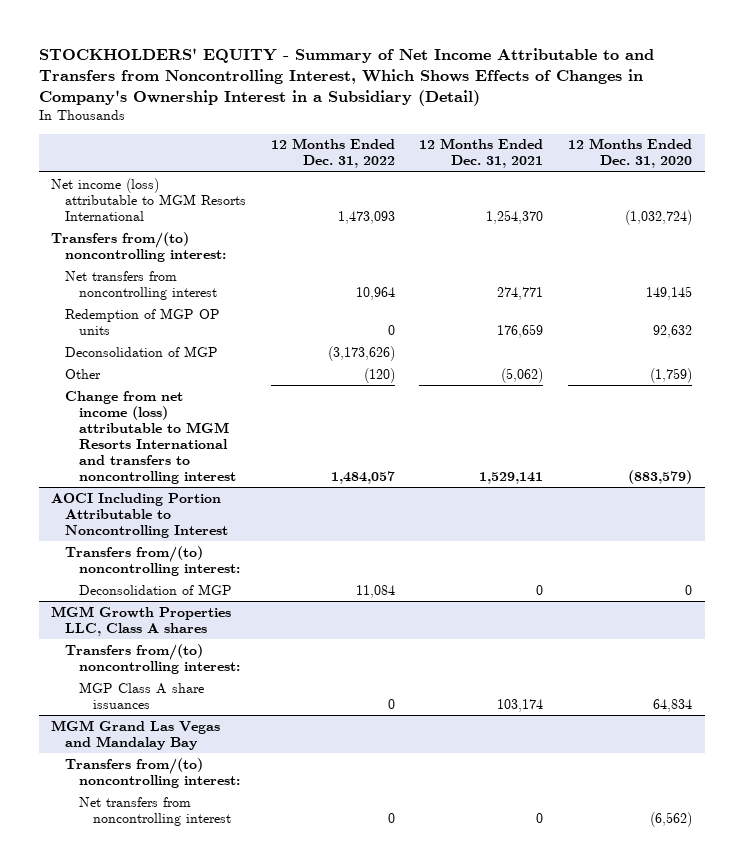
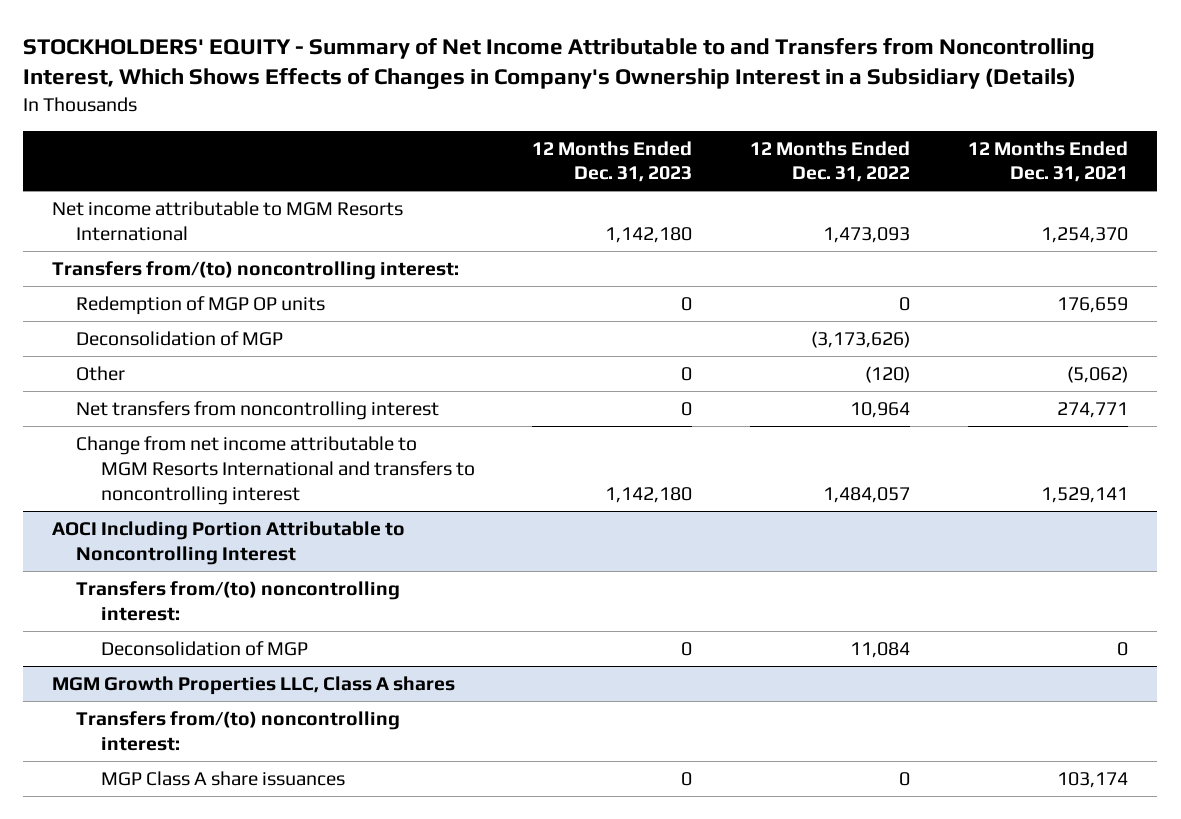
- STOCKHOLDERS' EQUITY - Summary of Net Income Attributable to and Transfers from Noncontrolling Interest, Which Shows Effects of Changes in Company's Ownership Interest in a Subsidiary (Detail)
+ STOCKHOLDERS' EQUITY - Summary of Net Income Attributable to and Transfers from Noncontrolling Interest, Which Shows Effects of Changes in Company's Ownership Interest in a Subsidiary (Details)
- | 12 Months Ended Dec. 31, 2022 | 12 Months Ended Dec. 31, 2021 | 12 Months Ended Dec. 31, 2020
+ | 12 Months Ended Dec. 31, 2023 | 12 Months Ended Dec. 31, 2022 | 12 Months Ended Dec. 31, 2021
- Net income (loss) attributable to MGM Resorts International | 1,473,093 | 1,254,370 | (1,032,724)
+ Net income attributable to MGM Resorts International | 1,142,180 | 1,473,093 | 1,254,370
- Change from net income (loss) attributable to MGM Resorts International and transfers to noncontrolling interest | 1,484,057 | 1,529,141 | (883,579)
moved down: Net transfers from noncontrolling interest | 0 | 10,964 | 274,771
+ Change from net income attributable to MGM Resorts International and transfers to noncontrolling interest | 1,142,180 | 1,484,057 | 1,529,141
- MGM Grand Las Vegas and Mandalay Bay
- Transfers from/(to) noncontrolling interest:
- Net transfers from noncontrolling interest | 0 | 0 | (6,562)

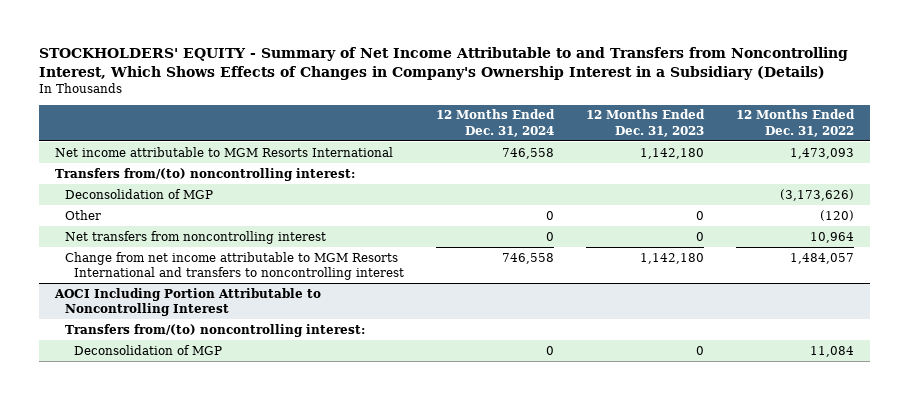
- | 12 Months Ended Dec. 31, 2023 | 12 Months Ended Dec. 31, 2022 | 12 Months Ended Dec. 31, 2021
+ | 12 Months Ended Dec. 31, 2024 | 12 Months Ended Dec. 31, 2023 | 12 Months Ended Dec. 31, 2022
- Redemption of MGP OP units | 0 | 0 | 176,659
- MGM Growth Properties LLC, Class A shares
- Transfers from/(to) noncontrolling interest:
- MGP Class A share issuances | 0 | 0 | 103,174

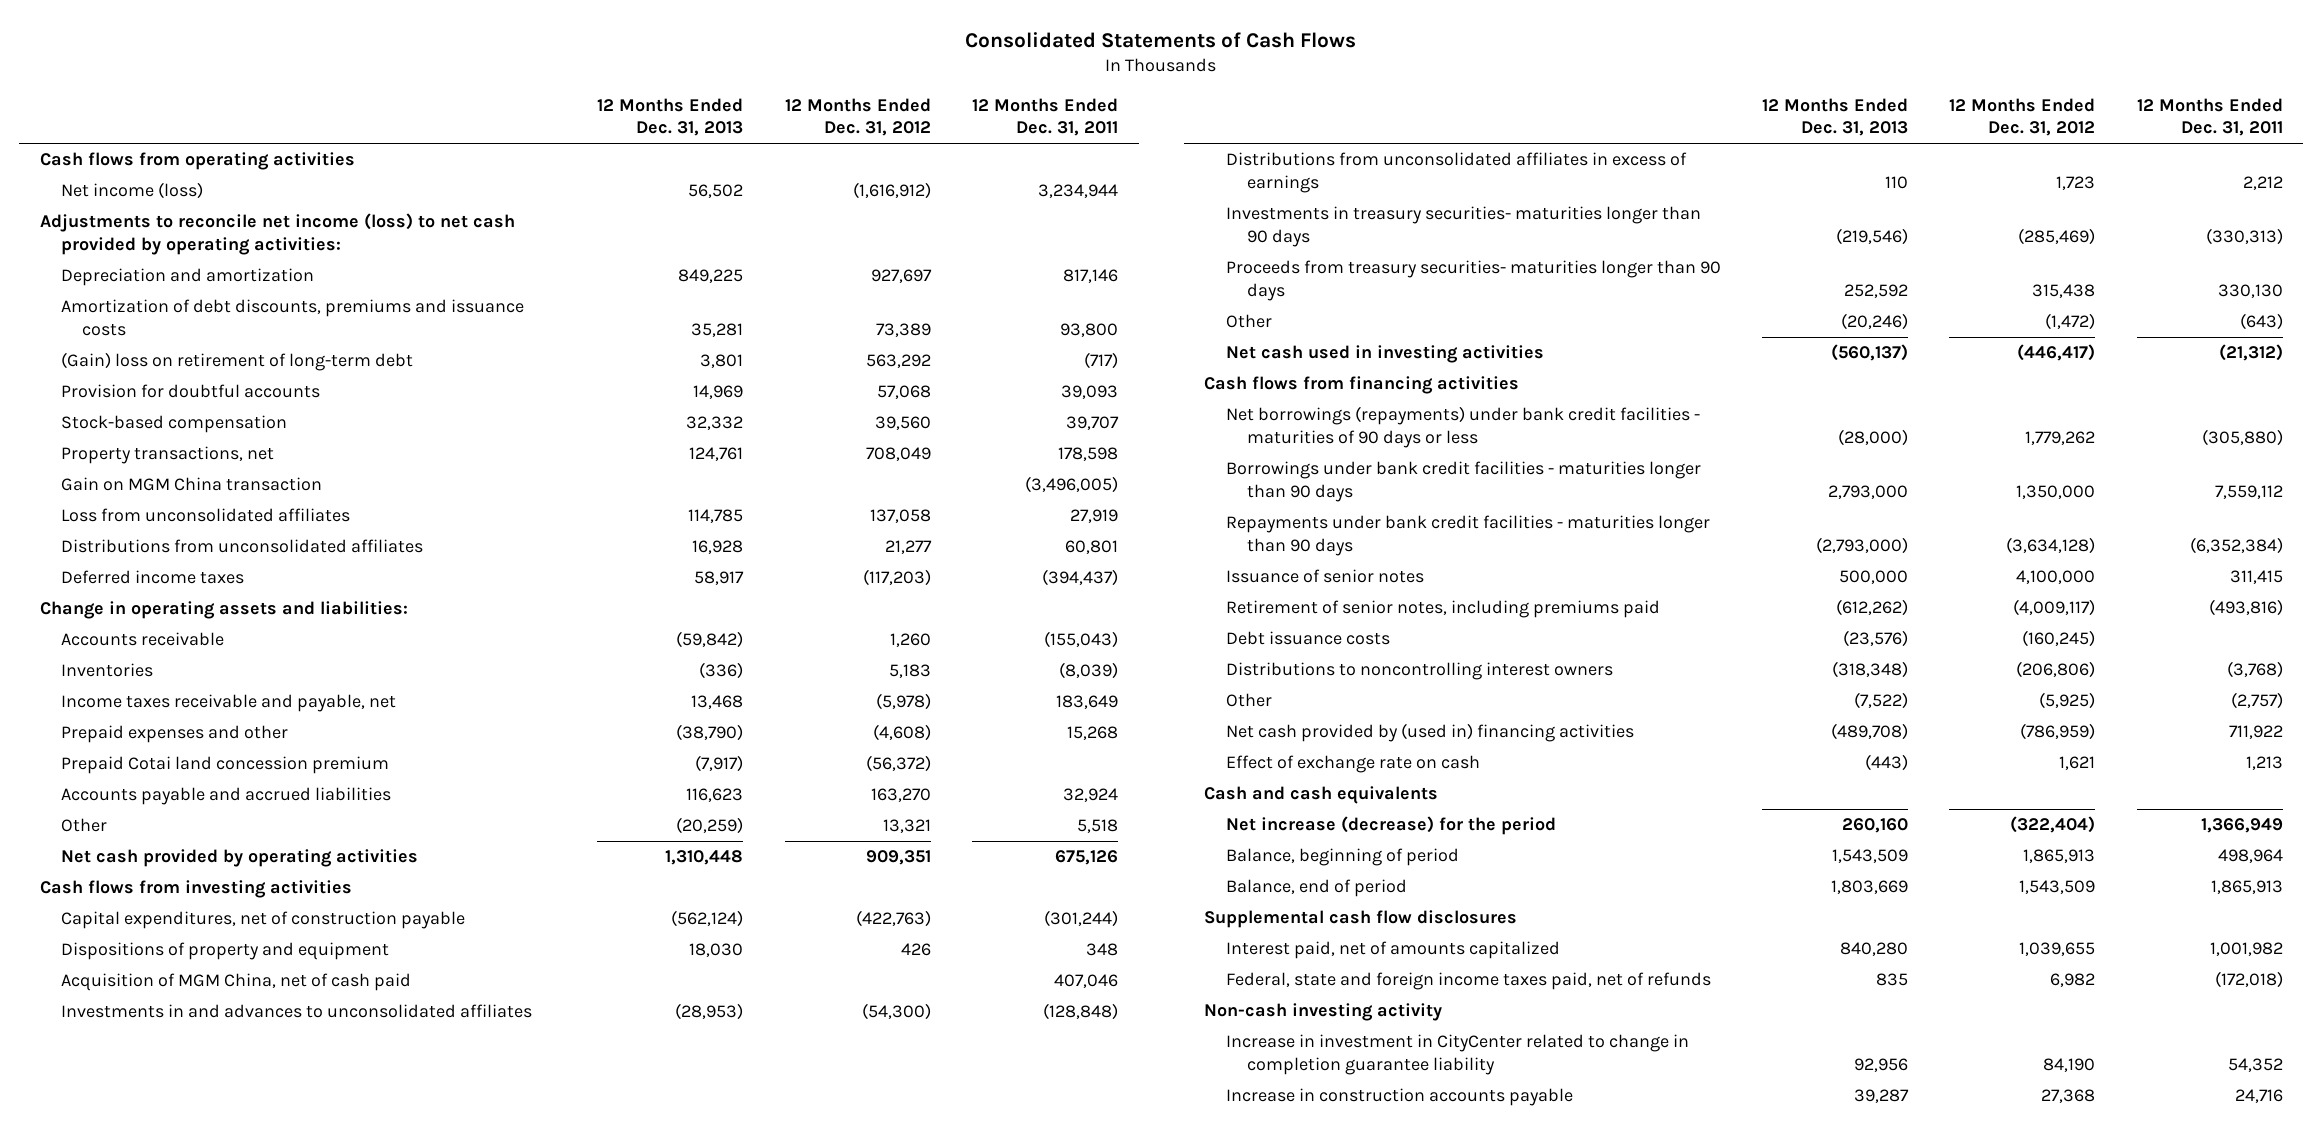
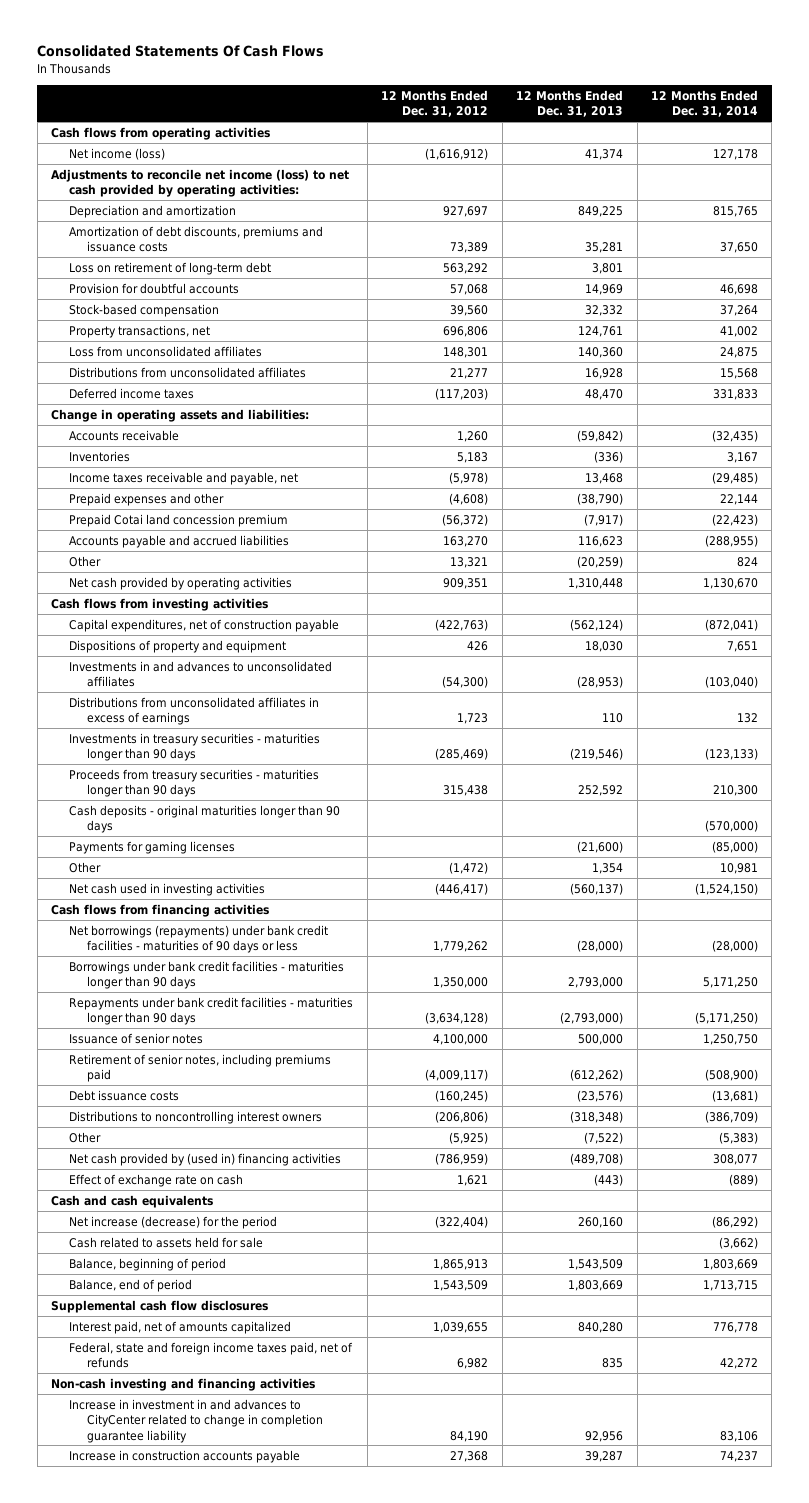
- Consolidated Statements of Cash Flows
+ Consolidated Statements Of Cash Flows
- | 12 Months Ended Dec. 31, 2013 | 12 Months Ended Dec. 31, 2012 | 12 Months Ended Dec. 31, 2011
+ | 12 Months Ended Dec. 31, 2012 | 12 Months Ended Dec. 31, 2013 | 12 Months Ended Dec. 31, 2014
- Net income (loss) | 56,502 | (1,616,912) | 3,234,944
+ Net income (loss) | (1,616,912) | 41,374 | 127,178
- (Gain) loss on retirement of long-term debt | 3,801 | 563,292 | (717)
+ Loss on retirement of long-term debt | 563,292 | 3,801 |
- Property transactions, net | 124,761 | 708,049 | 178,598
- Gain on MGM China transaction | | | (3,496,005)
- Loss from unconsolidated affiliates | 114,785 | 137,058 | 27,919
+ Property transactions, net | 696,806 | 124,761 | 41,002
+ Loss from unconsolidated affiliates | 148,301 | 140,360 | 24,875
- Deferred income taxes | 58,917 | (117,203) | (394,437)
+ Deferred income taxes | (117,203) | 48,470 | 331,833
- Acquisition of MGM China, net of cash paid | | | 407,046
- Investments in treasury securities- maturities longer than 90 days | (219,546) | (285,469) | (330,313)
- Proceeds from treasury securities- maturities longer than 90 days | 252,592 | 315,438 | 330,130
- Other | (20,246) | (1,472) | (643)
+ Investments in treasury securities - maturities longer than 90 days | (285,469) | (219,546) | (123,133)
+ Proceeds from treasury securities - maturities longer than 90 days | 315,438 | 252,592 | 210,300
+ Cash deposits - original maturities longer than 90 days | | | (570,000)
+ Payments for gaming licenses | | (21,600) | (85,000)
+ Other | (1,472) | 1,354 | 10,981
+ Cash related to assets held for sale | | | (3,662)
- Non-cash investing activity
- Increase in investment in CityCenter related to change in completion guarantee liability | 92,956 | 84,190 | 54,352
+ Non-cash investing and financing activities
+ Increase in investment in and advances to CityCenter related to change in completion guarantee liability | 84,190 | 92,956 | 83,106

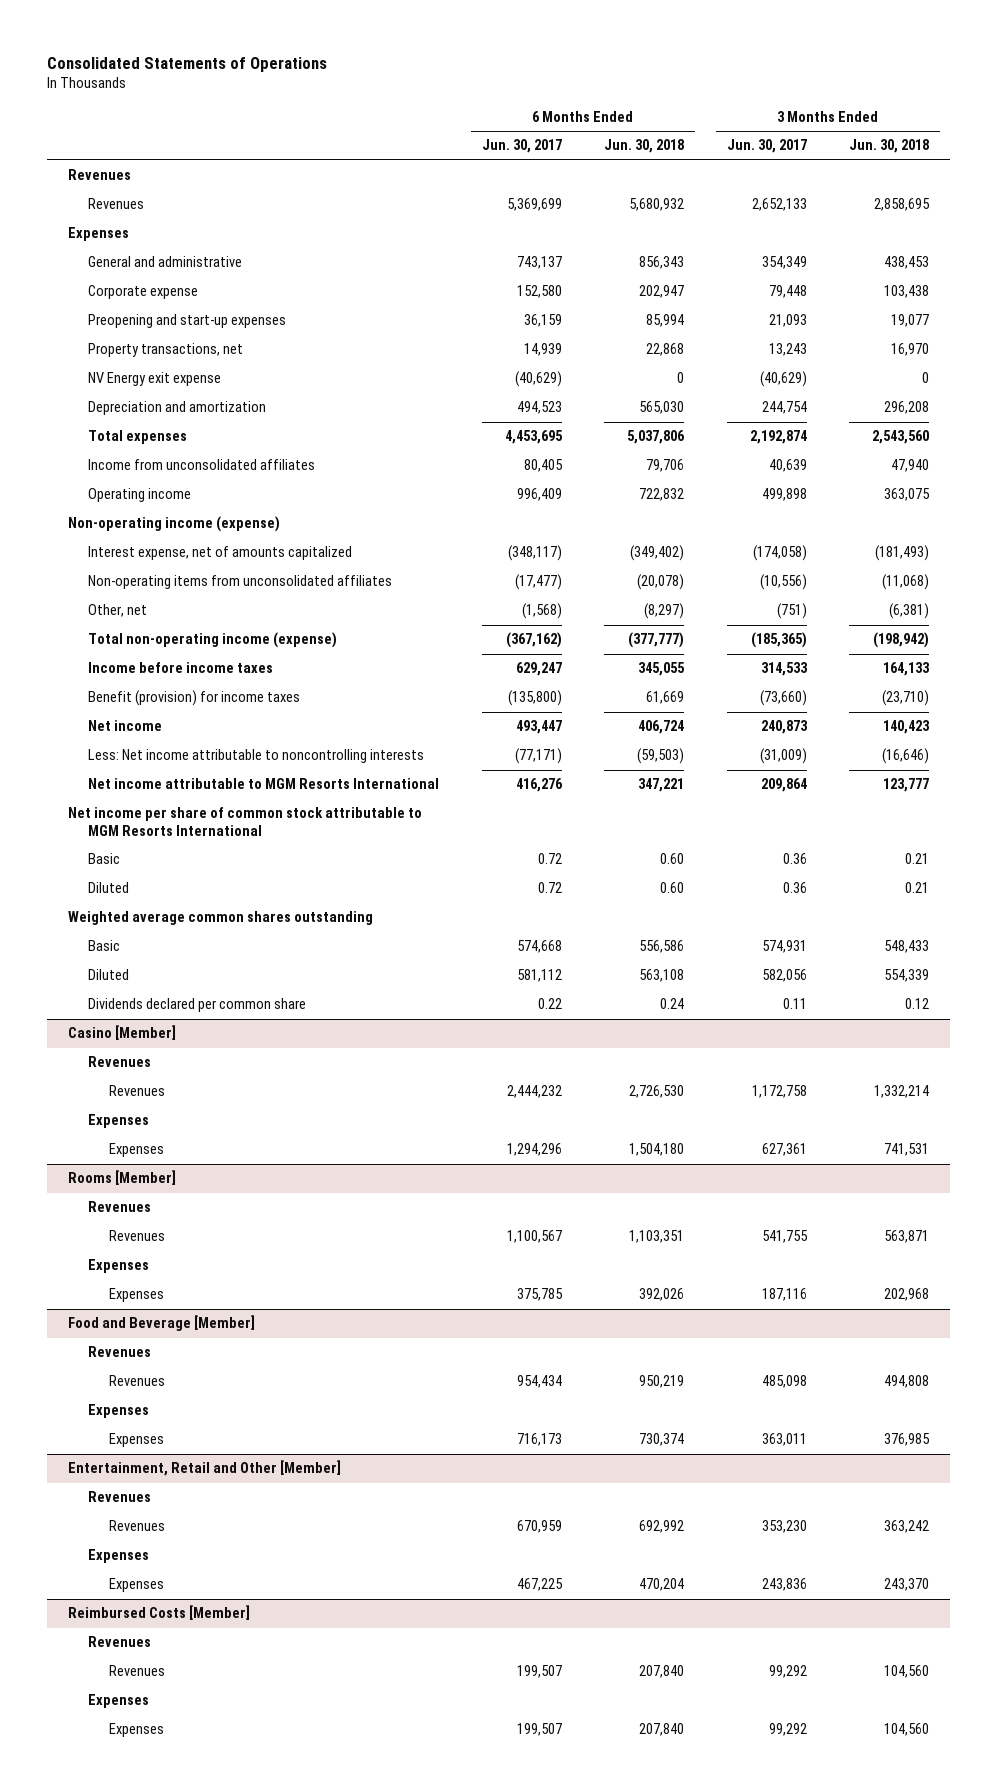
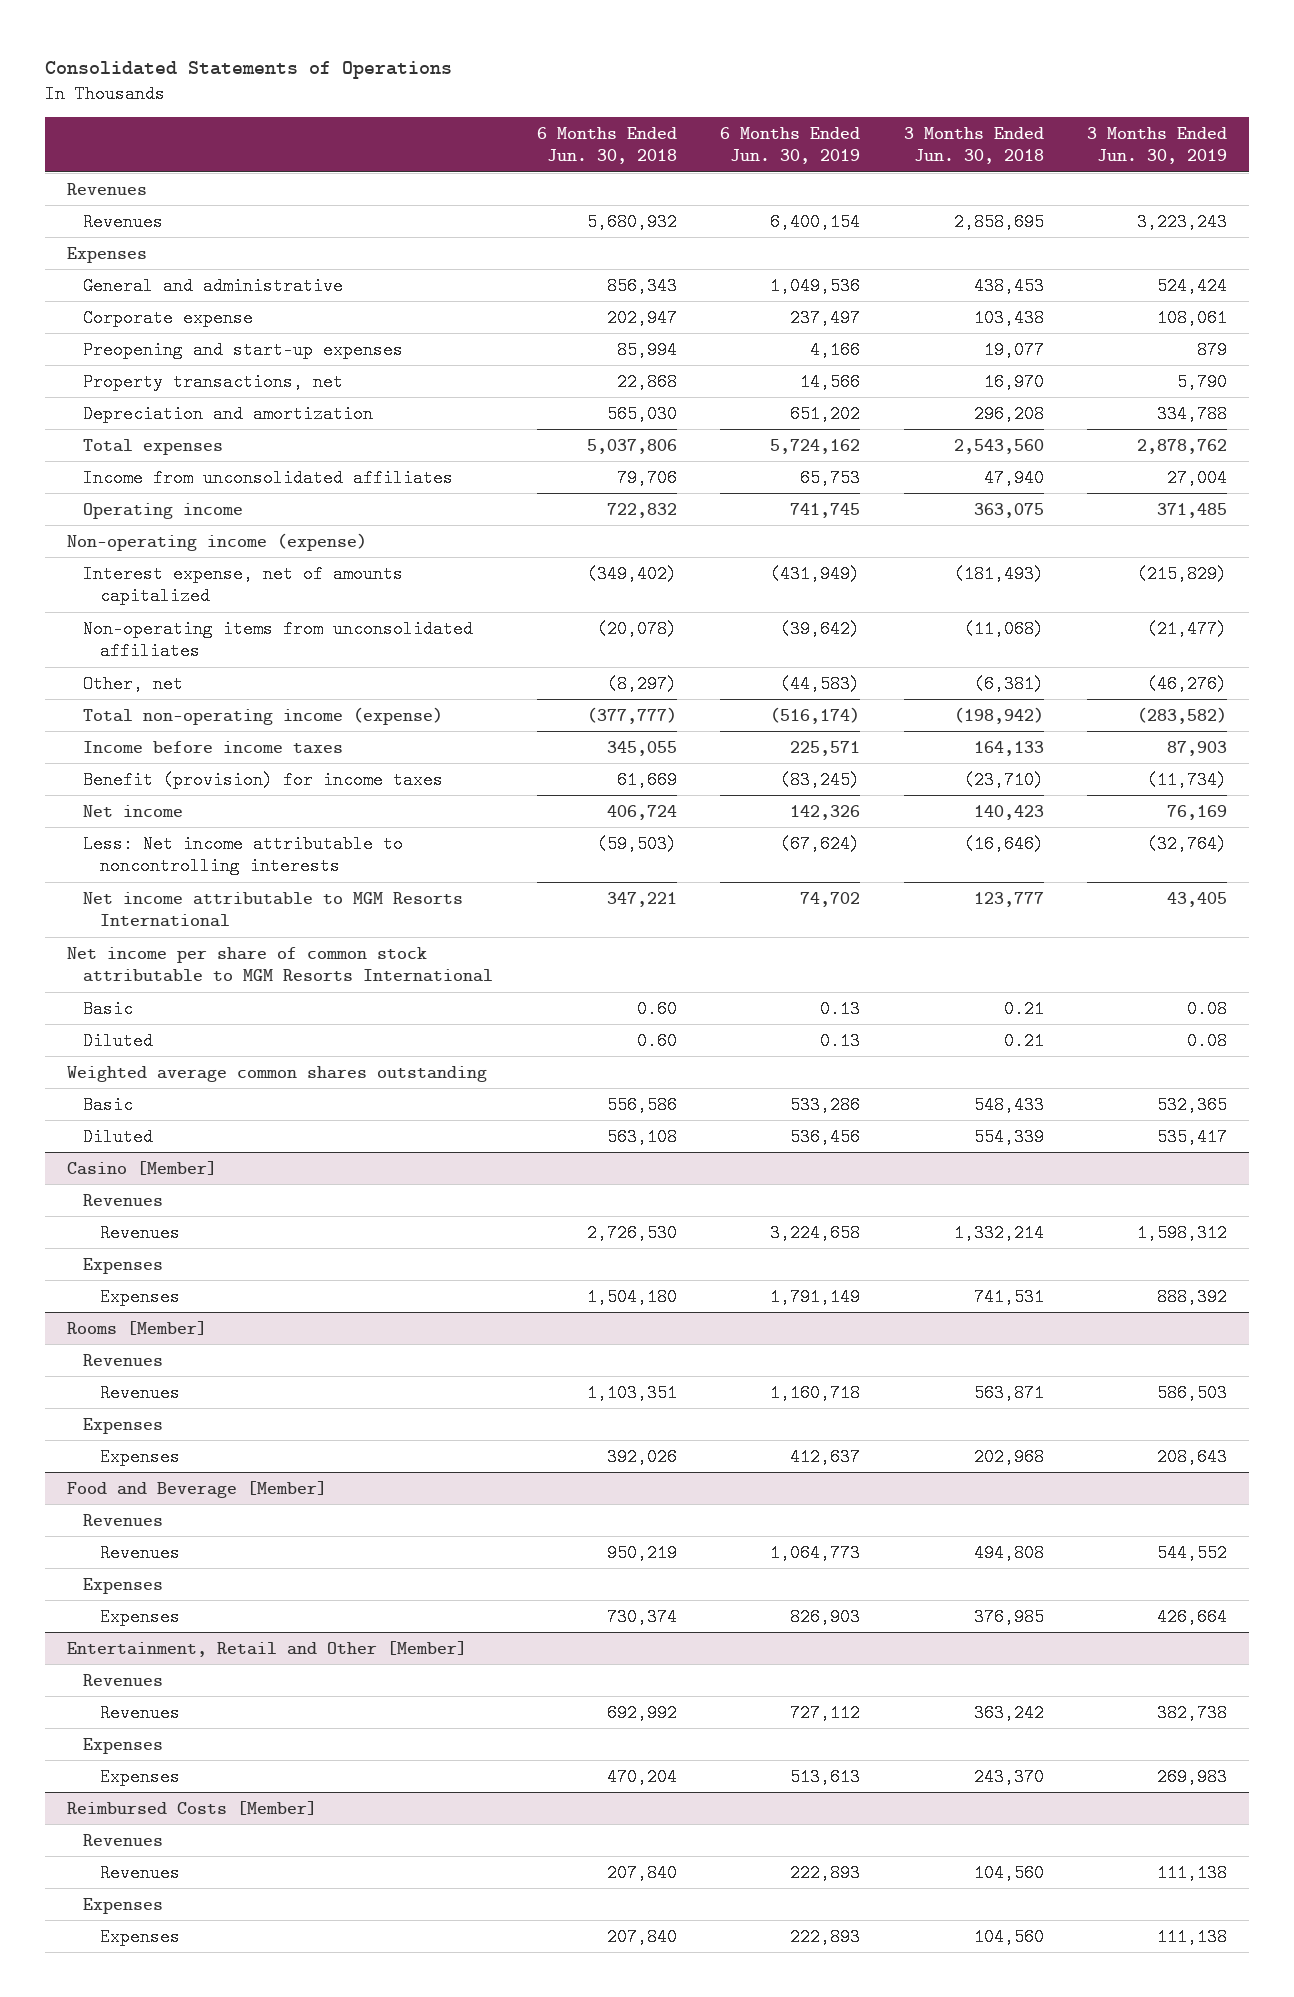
- | 6 Months Ended Jun. 30, 2017 | 6 Months Ended Jun. 30, 2018 | 3 Months Ended Jun. 30, 2017 | 3 Months Ended Jun. 30, 2018
+ | 6 Months Ended Jun. 30, 2018 | 6 Months Ended Jun. 30, 2019 | 3 Months Ended Jun. 30, 2018 | 3 Months Ended Jun. 30, 2019
- NV Energy exit expense | (40,629) | 0 | (40,629) | 0
- Dividends declared per common share | 0.22 | 0.24 | 0.11 | 0.12

